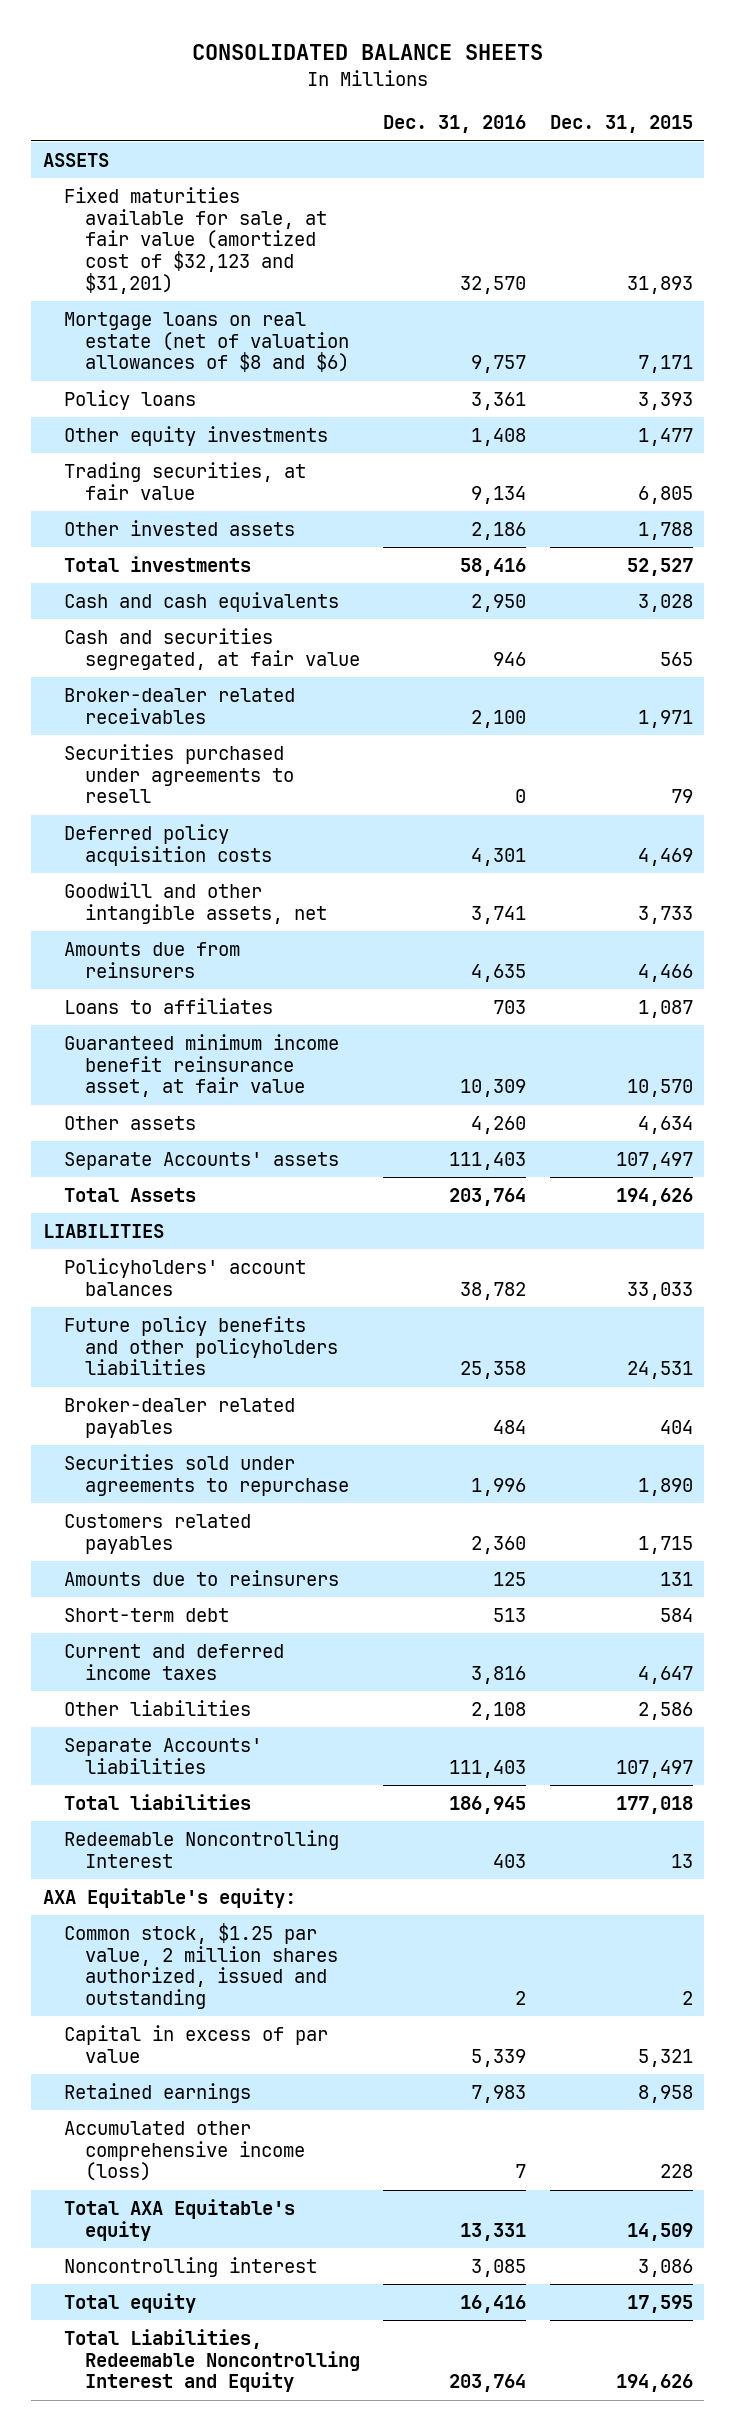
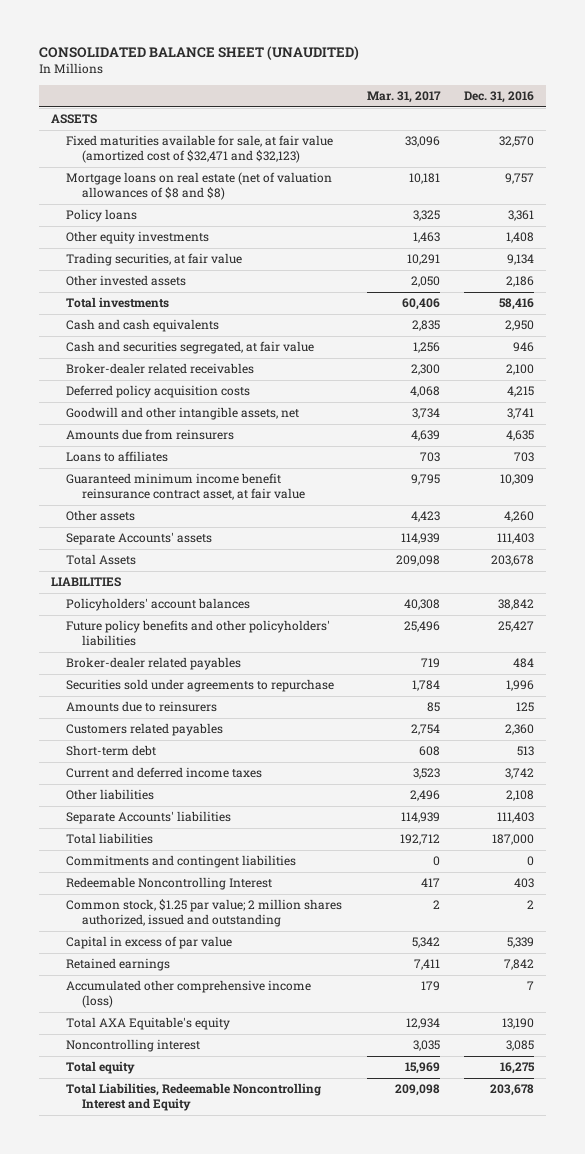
- CONSOLIDATED BALANCE SHEETS
+ CONSOLIDATED BALANCE SHEET (UNAUDITED)
- | Dec. 31, 2016 | Dec. 31, 2015
+ | Mar. 31, 2017 | Dec. 31, 2016
- Fixed maturities available for sale, at fair value (amortized cost of $32,123 and $31,201) | 32,570 | 31,893
- Mortgage loans on real estate (net of valuation allowances of $8 and $6) | 9,757 | 7,171
+ Fixed maturities available for sale, at fair value (amortized cost of $32,471 and $32,123) | 33,096 | 32,570
+ Mortgage loans on real estate (net of valuation allowances of $8 and $8) | 10,181 | 9,757
- Securities purchased under agreements to resell | 0 | 79
- Deferred policy acquisition costs | 4,301 | 4,469
+ Deferred policy acquisition costs | 4,068 | 4,215
- Guaranteed minimum income benefit reinsurance asset, at fair value | 10,309 | 10,570
+ Guaranteed minimum income benefit reinsurance contract asset, at fair value | 9,795 | 10,309
- Total Assets | 203,764 | 194,626
+ Total Assets | 209,098 | 203,678
- Policyholders' account balances | 38,782 | 33,033
- Future policy benefits and other policyholders liabilities | 25,358 | 24,531
+ Policyholders' account balances | 40,308 | 38,842
+ Future policy benefits and other policyholders' liabilities | 25,496 | 25,427
moved down: Customers related payables | 2,754 | 2,360
- Current and deferred income taxes | 3,816 | 4,647
+ Current and deferred income taxes | 3,523 | 3,742
- Total liabilities | 186,945 | 177,018
+ Total liabilities | 192,712 | 187,000
+ Commitments and contingent liabilities | 0 | 0
- AXA Equitable's equity:
- Common stock, $1.25 par value, 2 million shares authorized, issued and outstanding | 2 | 2
+ Common stock, $1.25 par value; 2 million shares authorized, issued and outstanding | 2 | 2
- Retained earnings | 7,983 | 8,958
+ Retained earnings | 7,411 | 7,842
- Total AXA Equitable's equity | 13,331 | 14,509
+ Total AXA Equitable's equity | 12,934 | 13,190
- Total equity | 16,416 | 17,595
- Total Liabilities, Redeemable Noncontrolling Interest and Equity | 203,764 | 194,626
+ Total equity | 15,969 | 16,275
+ Total Liabilities, Redeemable Noncontrolling Interest and Equity | 209,098 | 203,678

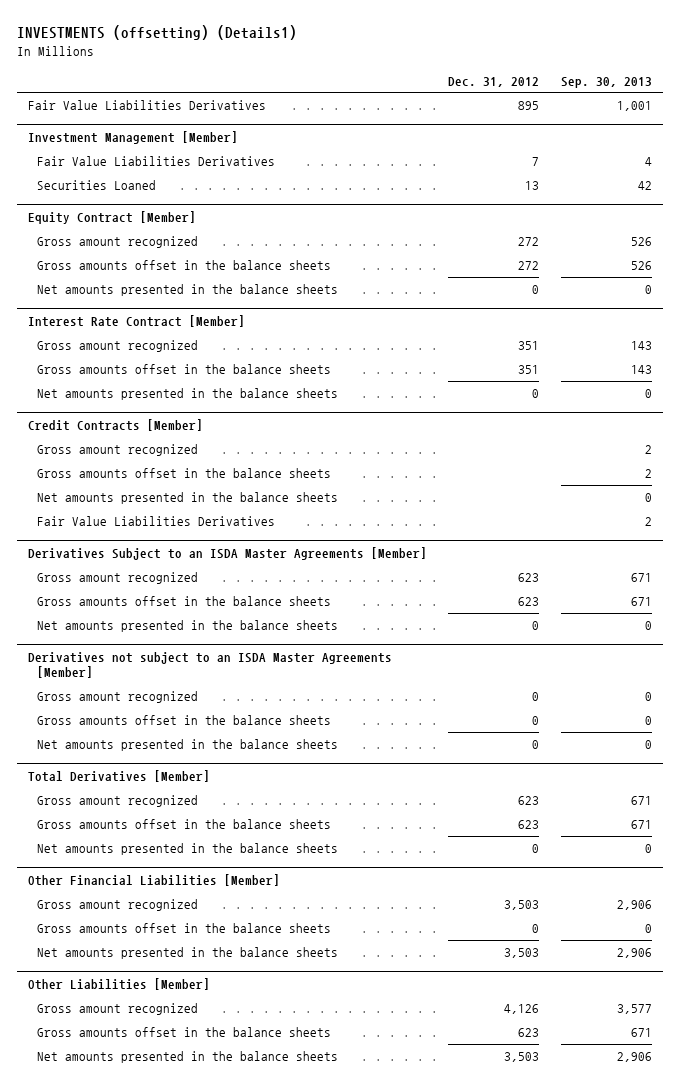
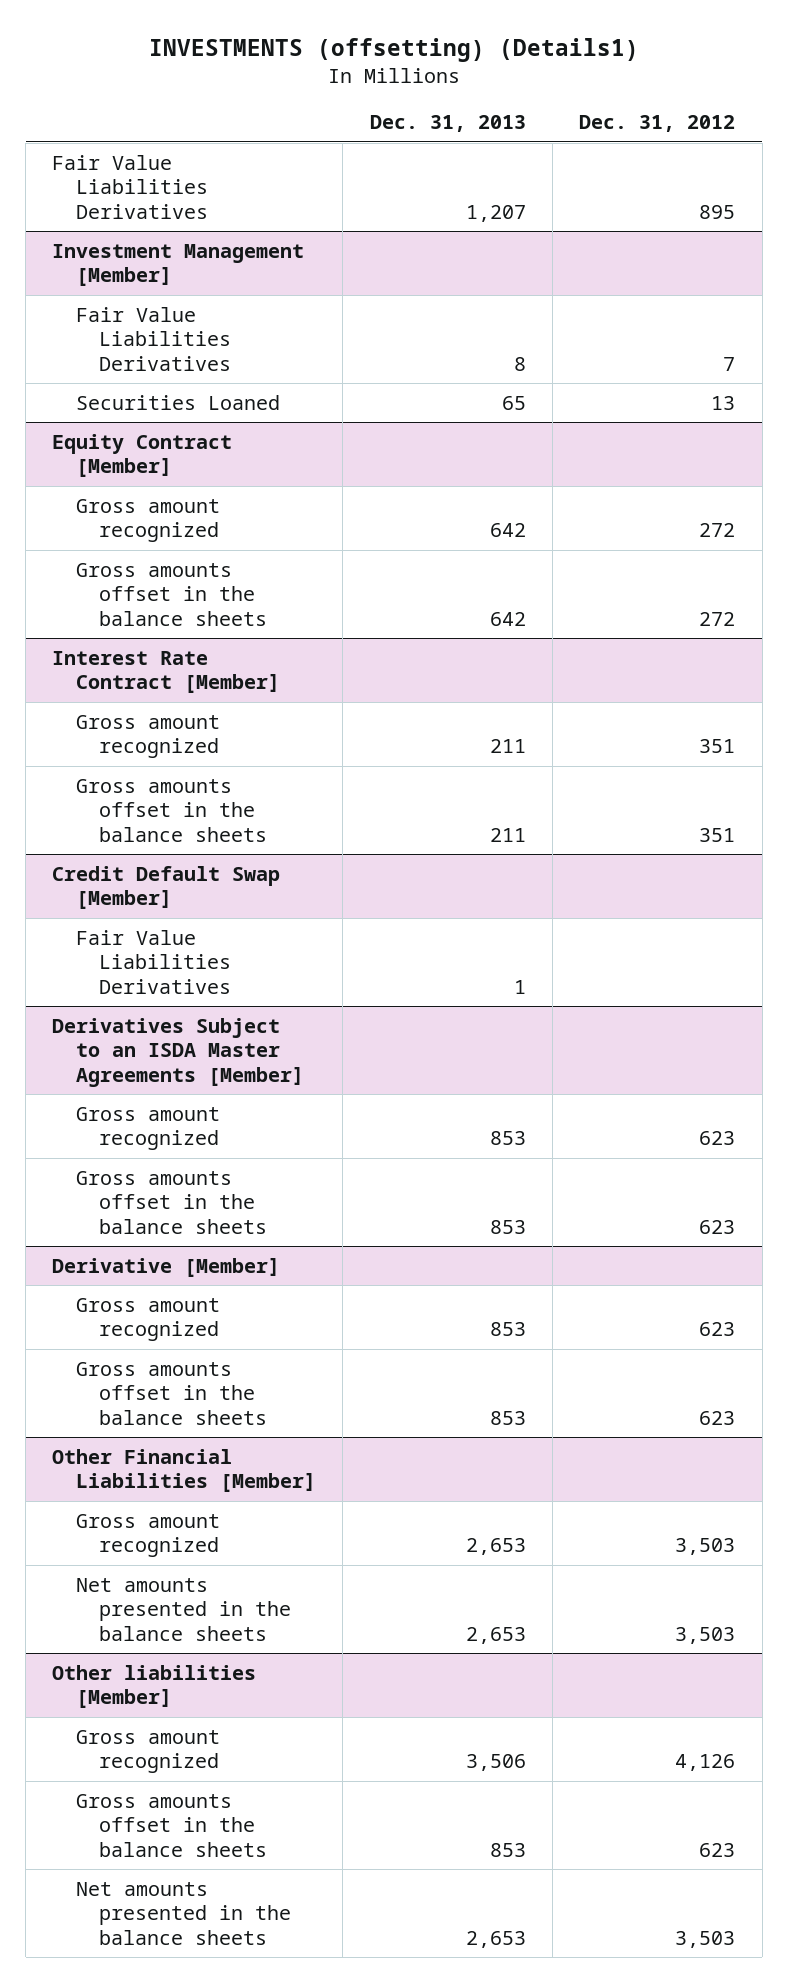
- | Dec. 31, 2012 | Sep. 30, 2013
+ | Dec. 31, 2013 | Dec. 31, 2012
@ Equity Contract [Member]
- Net amounts presented in the balance sheets | 0 | 0
@ Interest Rate Contract [Member]
- Net amounts presented in the balance sheets | 0 | 0
- Credit Contracts [Member]
- Gross amount recognized | | 2
- Gross amounts offset in the balance sheets | | 2
- Net amounts presented in the balance sheets | | 0
+ Credit Default Swap [Member]
@ Derivatives Subject to an ISDA Master Agreements [Member]
- Net amounts presented in the balance sheets | 0 | 0
- Derivatives not subject to an ISDA Master Agreements [Member]
- Gross amount recognized | 0 | 0
- Gross amounts offset in the balance sheets | 0 | 0
- Net amounts presented in the balance sheets | 0 | 0
- Total Derivatives [Member]
+ Derivative [Member]
- Net amounts presented in the balance sheets | 0 | 0
@ Other Financial Liabilities [Member]
- Gross amounts offset in the balance sheets | 0 | 0
- Other Liabilities [Member]
+ Other liabilities [Member]

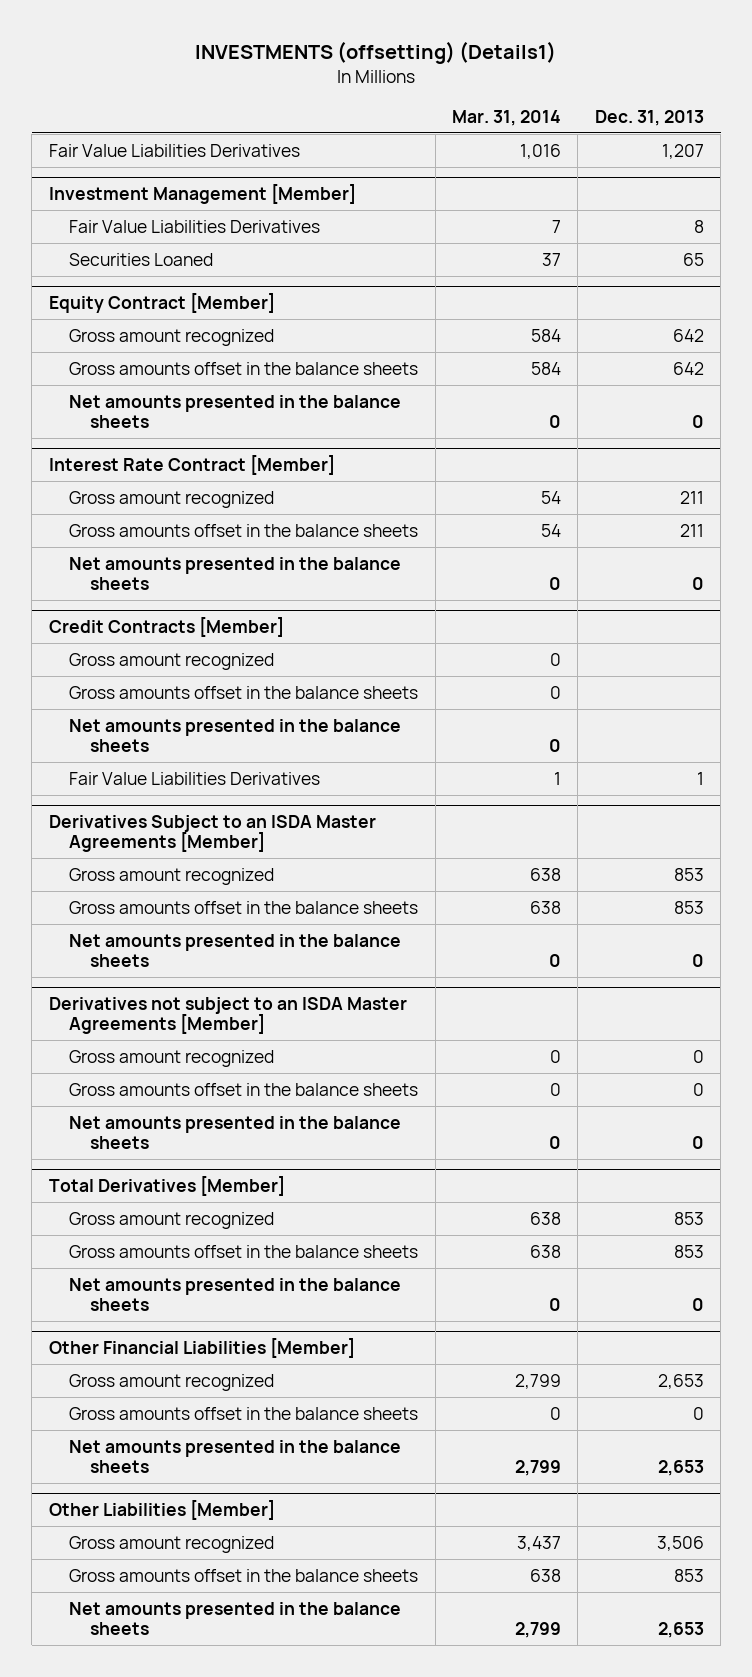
- | Dec. 31, 2013 | Dec. 31, 2012
+ | Mar. 31, 2014 | Dec. 31, 2013
@ Equity Contract [Member]
+ Net amounts presented in the balance sheets | 0 | 0
- Credit Default Swap [Member]
@ Interest Rate Contract [Member]
+ Net amounts presented in the balance sheets | 0 | 0
+ Credit Contracts [Member]
+ Gross amount recognized | 0 |
+ Gross amounts offset in the balance sheets | 0 |
+ Net amounts presented in the balance sheets | 0 |
- Derivative [Member]
@ Derivatives Subject to an ISDA Master Agreements [Member]
+ Net amounts presented in the balance sheets | 0 | 0
+ Derivatives not subject to an ISDA Master Agreements [Member]
+ Gross amount recognized | 0 | 0
+ Gross amounts offset in the balance sheets | 0 | 0
+ Net amounts presented in the balance sheets | 0 | 0
+ Total Derivatives [Member]
+ Net amounts presented in the balance sheets | 0 | 0
@ Other Financial Liabilities [Member]
+ Gross amounts offset in the balance sheets | 0 | 0
- Other liabilities [Member]
+ Other Liabilities [Member]

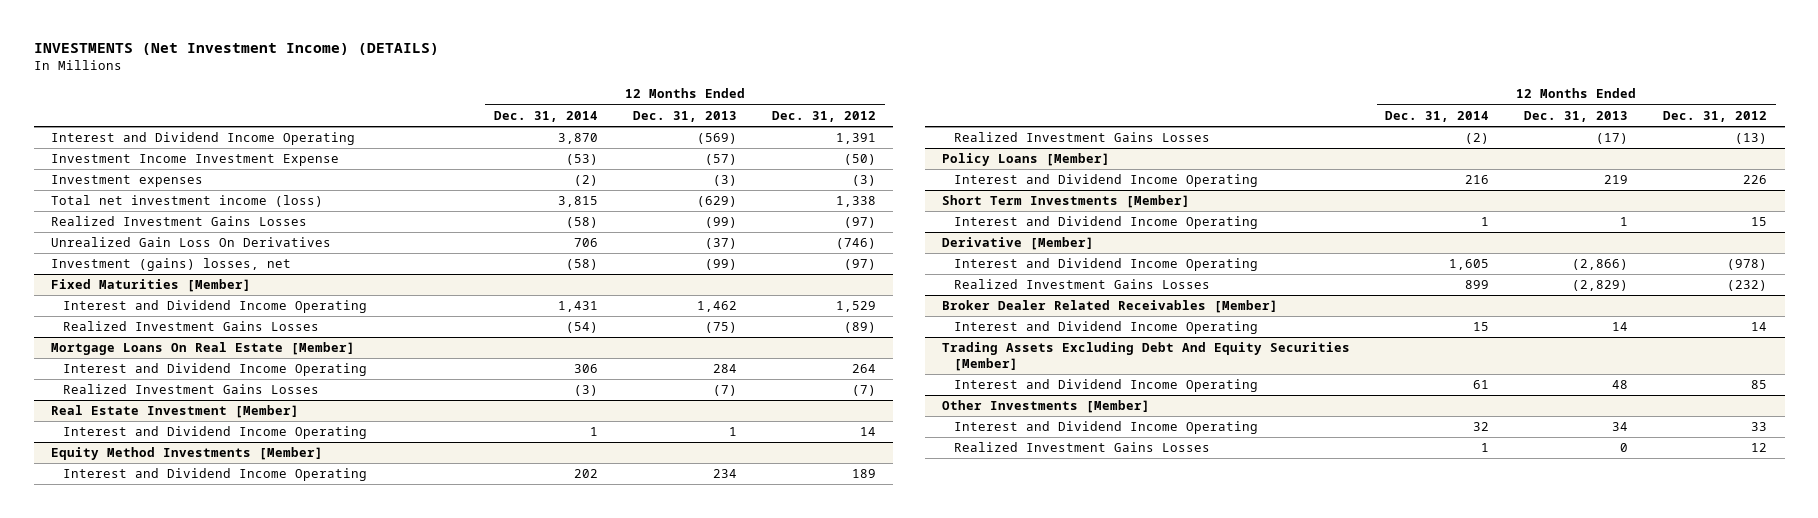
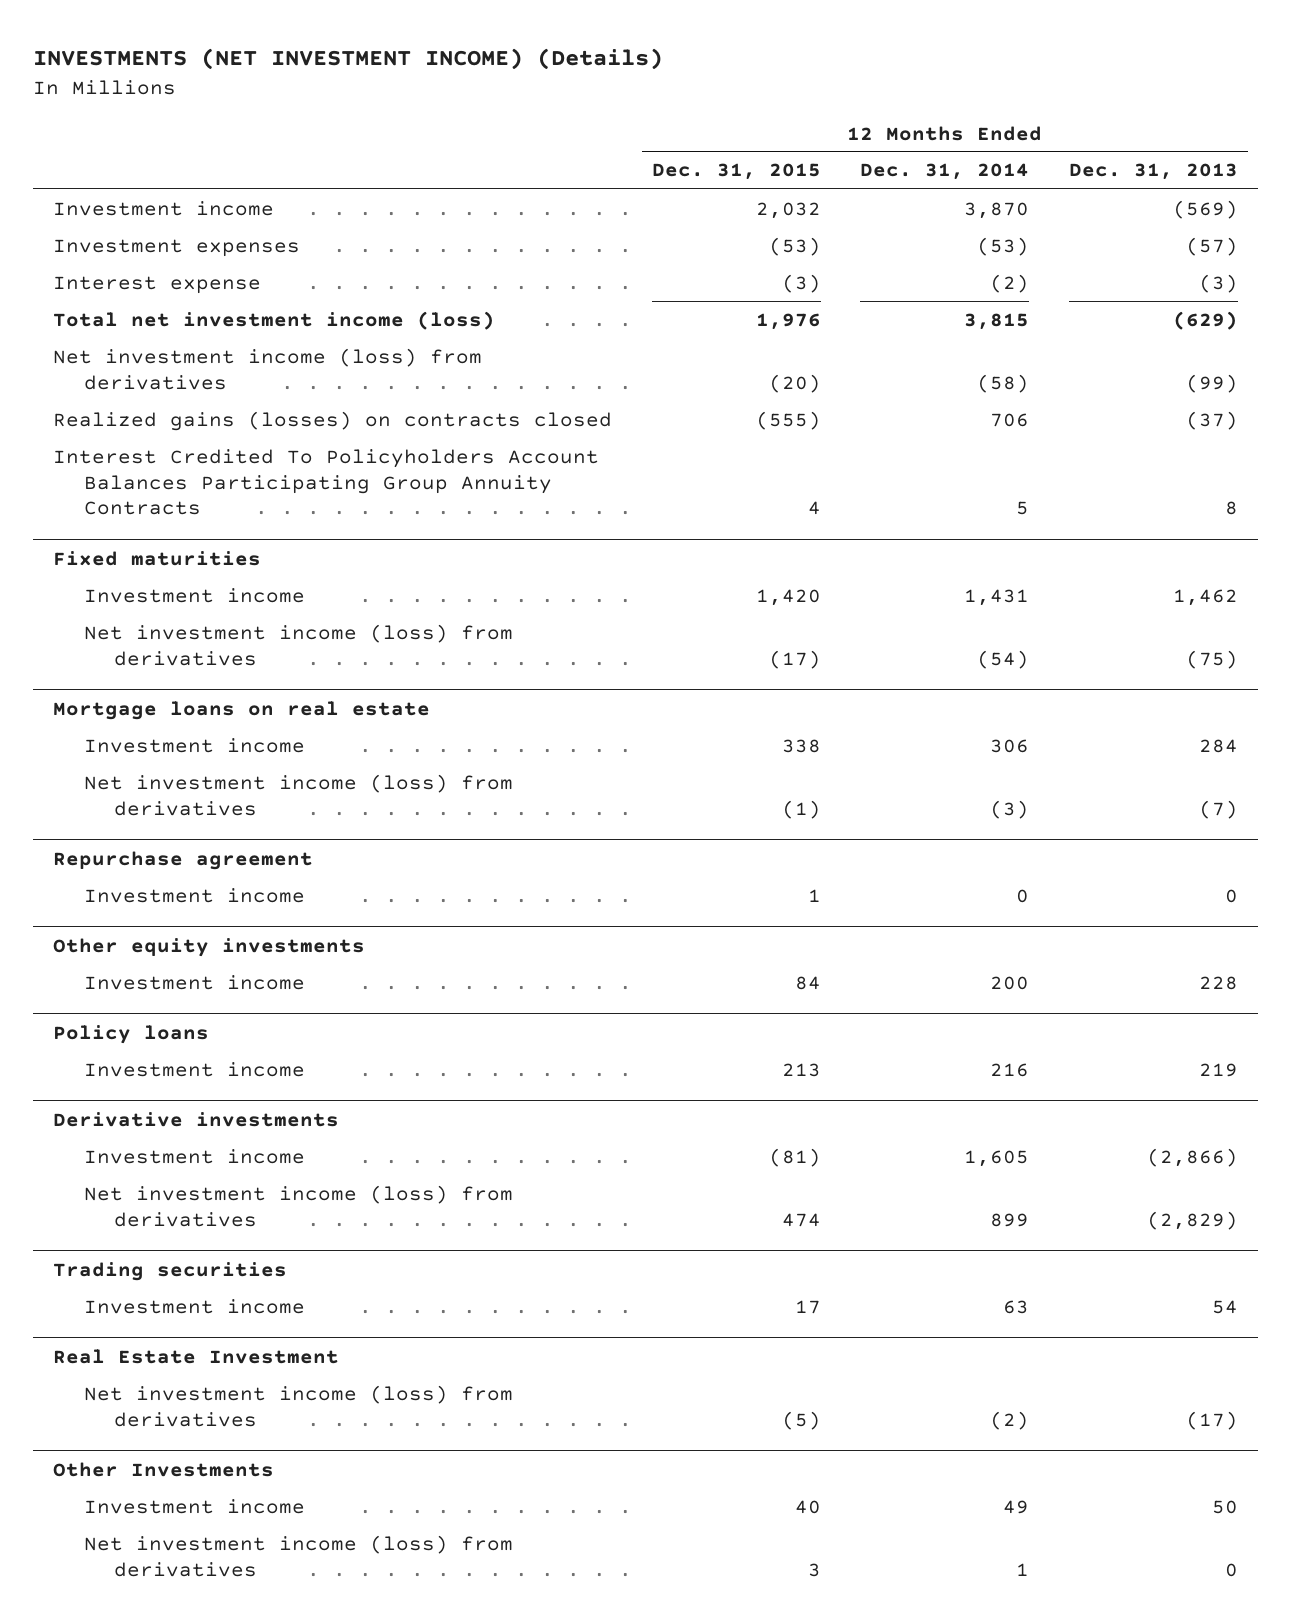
- INVESTMENTS (Net Investment Income) (DETAILS)
+ INVESTMENTS (NET INVESTMENT INCOME) (Details)
- | 12 Months Ended Dec. 31, 2014 | 12 Months Ended Dec. 31, 2013 | 12 Months Ended Dec. 31, 2012
+ | 12 Months Ended Dec. 31, 2015 | 12 Months Ended Dec. 31, 2014 | 12 Months Ended Dec. 31, 2013
- Interest and Dividend Income Operating | 3,870 | (569) | 1,391
- Investment Income Investment Expense | (53) | (57) | (50)
- Investment expenses | (2) | (3) | (3)
+ Investment income | 2,032 | 3,870 | (569)
+ Investment expenses | (53) | (53) | (57)
+ Interest expense | (3) | (2) | (3)
- Realized Investment Gains Losses | (58) | (99) | (97)
- Unrealized Gain Loss On Derivatives | 706 | (37) | (746)
- Investment (gains) losses, net | (58) | (99) | (97)
- Fixed Maturities [Member]
- Interest and Dividend Income Operating | 1,431 | 1,462 | 1,529
- Realized Investment Gains Losses | (54) | (75) | (89)
- Mortgage Loans On Real Estate [Member]
- Interest and Dividend Income Operating | 306 | 284 | 264
- Realized Investment Gains Losses | (3) | (7) | (7)
- Real Estate Investment [Member]
- Interest and Dividend Income Operating | 1 | 1 | 14
- Equity Method Investments [Member]
- Interest and Dividend Income Operating | 202 | 234 | 189
- Realized Investment Gains Losses | (2) | (17) | (13)
- Policy Loans [Member]
- Interest and Dividend Income Operating | 216 | 219 | 226
- Short Term Investments [Member]
- Interest and Dividend Income Operating | 1 | 1 | 15
- Derivative [Member]
- Interest and Dividend Income Operating | 1,605 | (2,866) | (978)
- Realized Investment Gains Losses | 899 | (2,829) | (232)
- Broker Dealer Related Receivables [Member]
- Interest and Dividend Income Operating | 15 | 14 | 14
- Trading Assets Excluding Debt And Equity Securities [Member]
- Interest and Dividend Income Operating | 61 | 48 | 85
- Other Investments [Member]
- Interest and Dividend Income Operating | 32 | 34 | 33
- Realized Investment Gains Losses | 1 | 0 | 12
+ Net investment income (loss) from derivatives | (20) | (58) | (99)
+ Realized gains (losses) on contracts closed | (555) | 706 | (37)
+ Interest Credited To Policyholders Account Balances Participating Group Annuity Contracts | 4 | 5 | 8
+ Fixed maturities
+ Investment income | 1,420 | 1,431 | 1,462
+ Net investment income (loss) from derivatives | (17) | (54) | (75)
+ Mortgage loans on real estate
+ Investment income | 338 | 306 | 284
+ Net investment income (loss) from derivatives | (1) | (3) | (7)
+ Repurchase agreement
+ Investment income | 1 | 0 | 0
+ Other equity investments
+ Investment income | 84 | 200 | 228
+ Policy loans
+ Investment income | 213 | 216 | 219
+ Derivative investments
+ Investment income | (81) | 1,605 | (2,866)
+ Net investment income (loss) from derivatives | 474 | 899 | (2,829)
+ Trading securities
+ Investment income | 17 | 63 | 54
+ Real Estate Investment
+ Net investment income (loss) from derivatives | (5) | (2) | (17)
+ Other Investments
+ Investment income | 40 | 49 | 50
+ Net investment income (loss) from derivatives | 3 | 1 | 0

